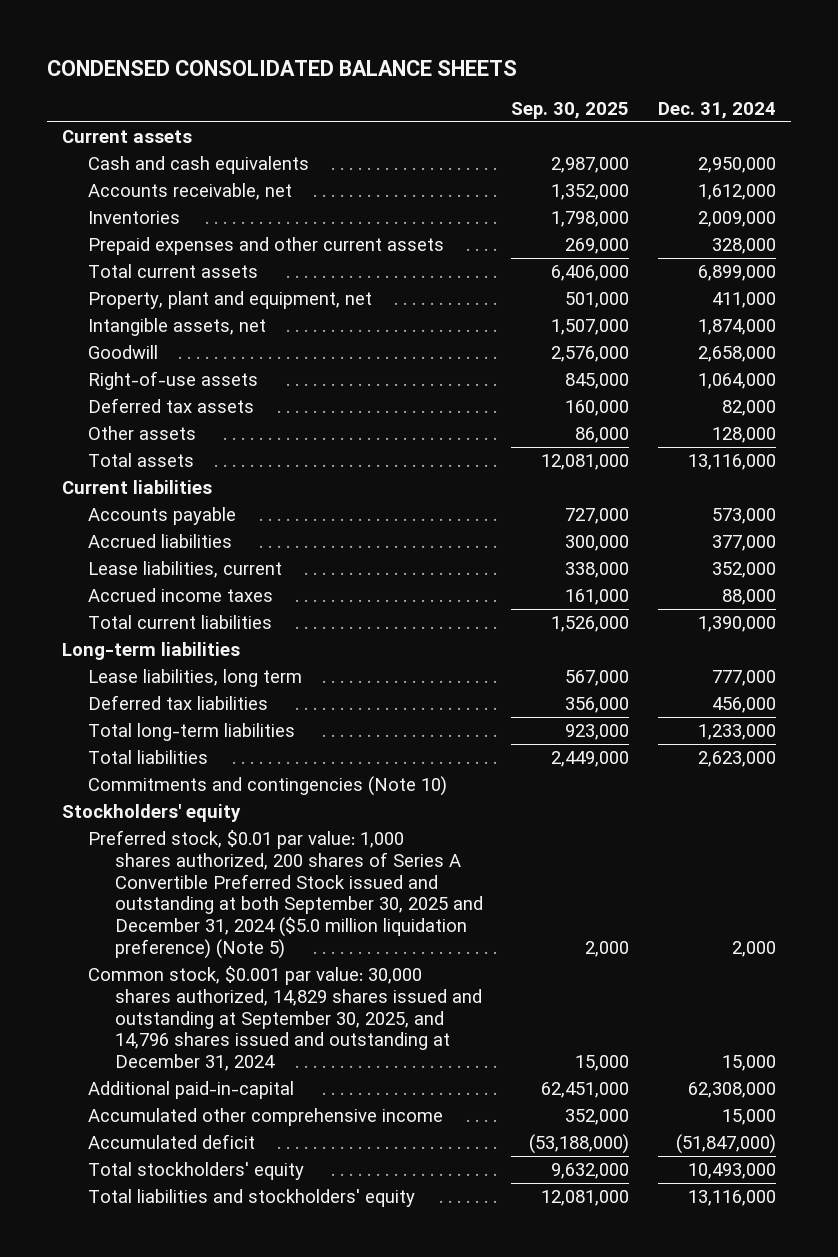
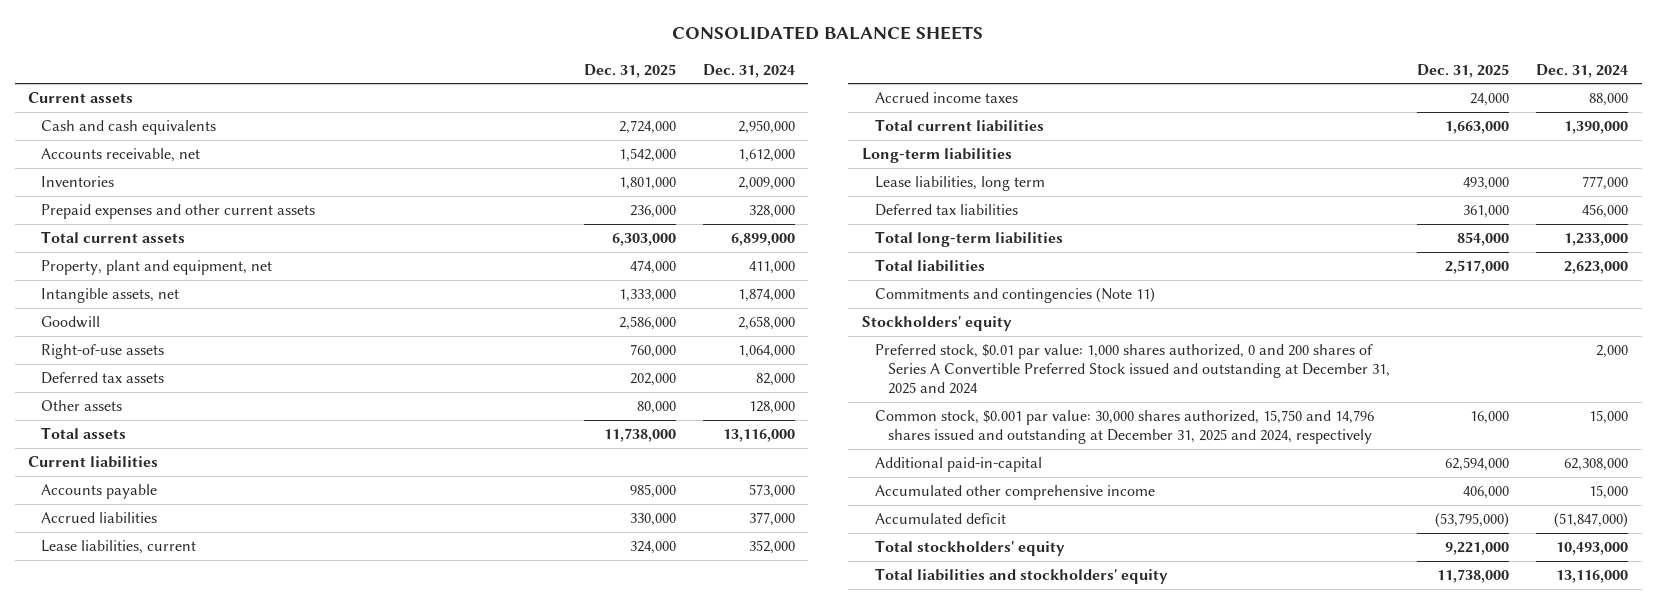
- CONDENSED CONSOLIDATED BALANCE SHEETS
+ CONSOLIDATED BALANCE SHEETS
- | Sep. 30, 2025 | Dec. 31, 2024
+ | Dec. 31, 2025 | Dec. 31, 2024
- Commitments and contingencies (Note 10)
+ Commitments and contingencies (Note 11)
- Preferred stock, $0.01 par value: 1,000 shares authorized, 200 shares of Series A Convertible Preferred Stock issued and outstanding at both September 30, 2025 and December 31, 2024 ($5.0 million liquidation preference) (Note 5) | 2,000 | 2,000
- Common stock, $0.001 par value: 30,000 shares authorized, 14,829 shares issued and outstanding at September 30, 2025, and 14,796 shares issued and outstanding at December 31, 2024 | 15,000 | 15,000
+ Preferred stock, $0.01 par value: 1,000 shares authorized, 0 and 200 shares of Series A Convertible Preferred Stock issued and outstanding at December 31, 2025 and 2024 | | 2,000
+ Common stock, $0.001 par value: 30,000 shares authorized, 15,750 and 14,796 shares issued and outstanding at December 31, 2025 and 2024, respectively | 16,000 | 15,000

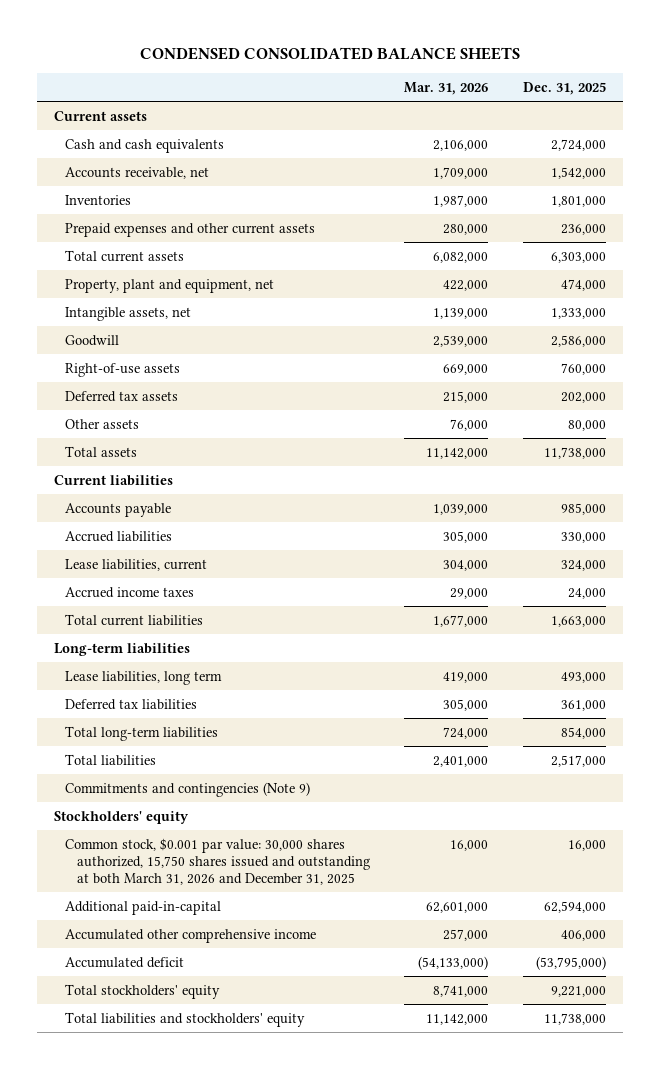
- CONSOLIDATED BALANCE SHEETS
+ CONDENSED CONSOLIDATED BALANCE SHEETS
- | Dec. 31, 2025 | Dec. 31, 2024
+ | Mar. 31, 2026 | Dec. 31, 2025
- Commitments and contingencies (Note 11)
+ Commitments and contingencies (Note 9)
- Preferred stock, $0.01 par value: 1,000 shares authorized, 0 and 200 shares of Series A Convertible Preferred Stock issued and outstanding at December 31, 2025 and 2024 | | 2,000
- Common stock, $0.001 par value: 30,000 shares authorized, 15,750 and 14,796 shares issued and outstanding at December 31, 2025 and 2024, respectively | 16,000 | 15,000
+ Common stock, $0.001 par value: 30,000 shares authorized, 15,750 shares issued and outstanding at both March 31, 2026 and December 31, 2025 | 16,000 | 16,000

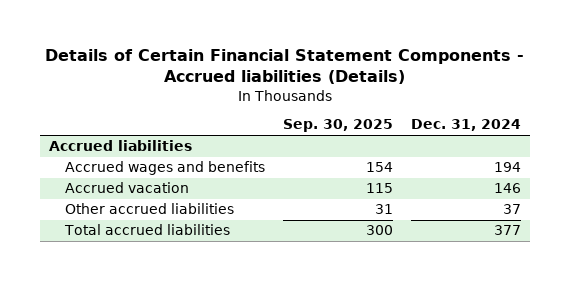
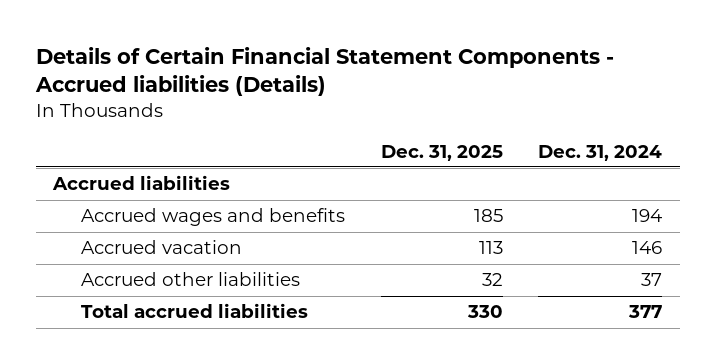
- | Sep. 30, 2025 | Dec. 31, 2024
+ | Dec. 31, 2025 | Dec. 31, 2024
- Other accrued liabilities | 31 | 37
+ Accrued other liabilities | 32 | 37

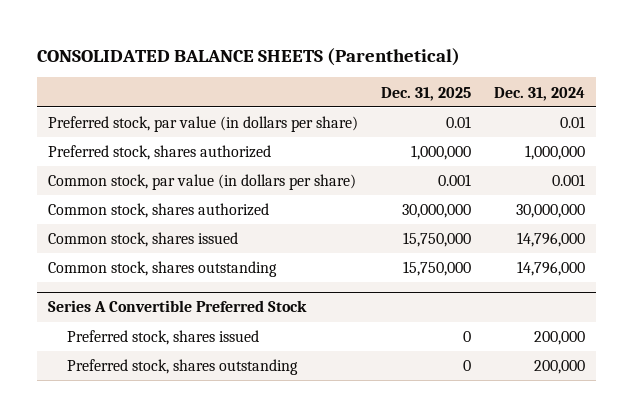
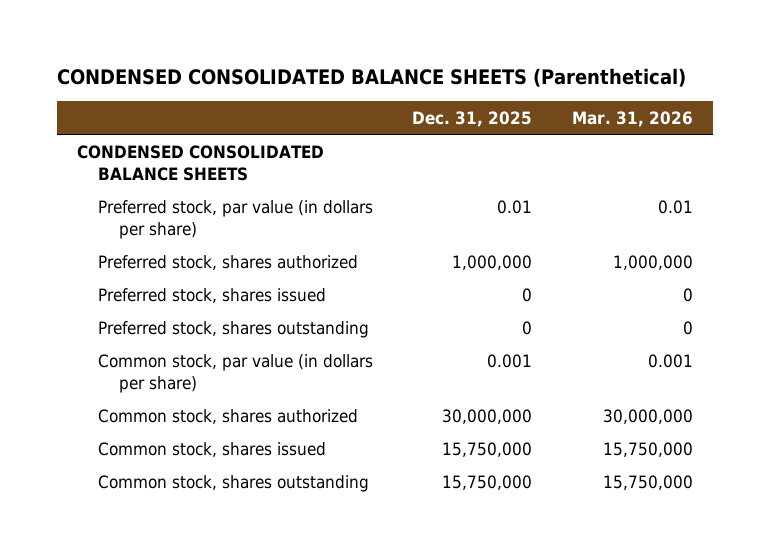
- CONSOLIDATED BALANCE SHEETS (Parenthetical)
+ CONDENSED CONSOLIDATED BALANCE SHEETS (Parenthetical)
- | Dec. 31, 2025 | Dec. 31, 2024
+ | Dec. 31, 2025 | Mar. 31, 2026
+ CONDENSED CONSOLIDATED BALANCE SHEETS
+ Preferred stock, shares issued | 0 | 0
+ Preferred stock, shares outstanding | 0 | 0
- Series A Convertible Preferred Stock
- Preferred stock, shares issued | 0 | 200,000
- Preferred stock, shares outstanding | 0 | 200,000

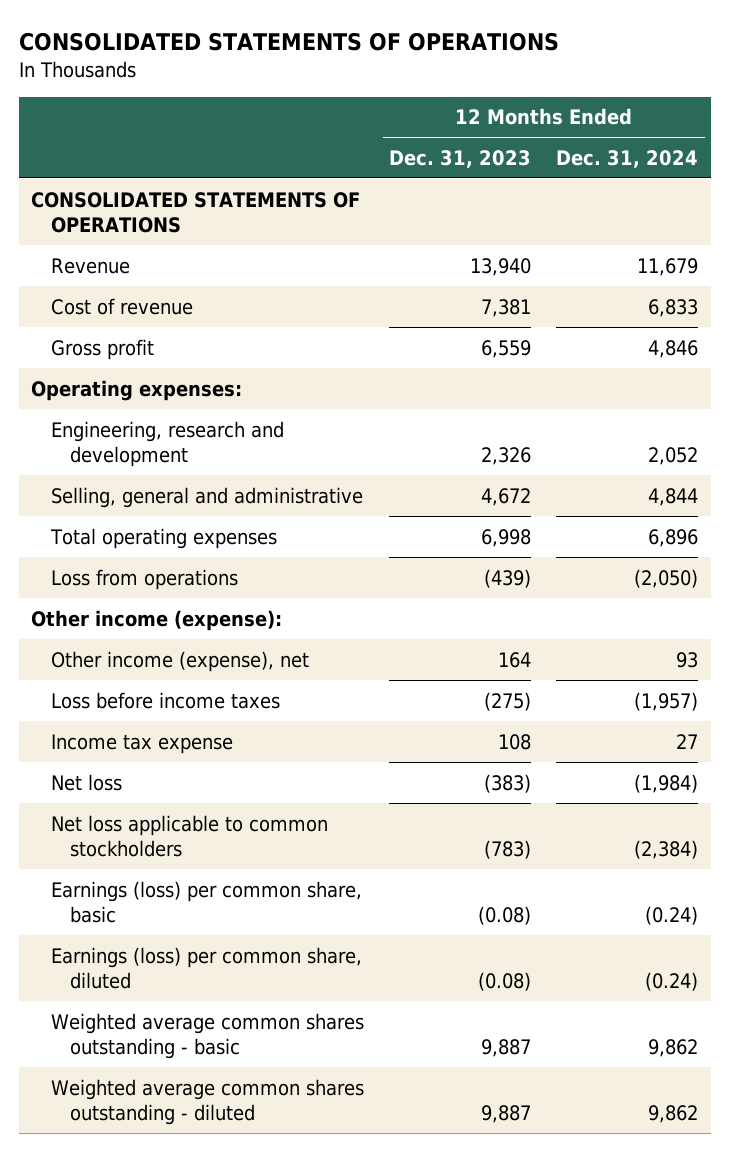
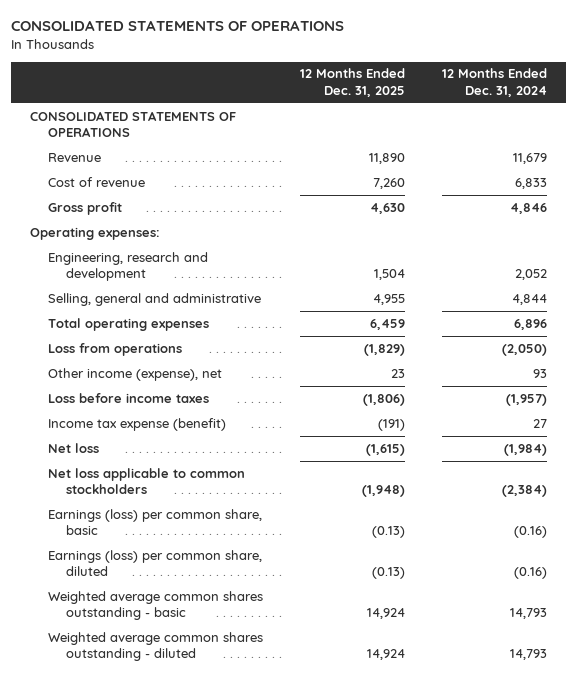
- | 12 Months Ended Dec. 31, 2023 | 12 Months Ended Dec. 31, 2024
+ | 12 Months Ended Dec. 31, 2025 | 12 Months Ended Dec. 31, 2024
- Other income (expense):
- Income tax expense | 108 | 27
+ Income tax expense (benefit) | (191) | 27
- Earnings (loss) per common share, basic | (0.08) | (0.24)
- Earnings (loss) per common share, diluted | (0.08) | (0.24)
- Weighted average common shares outstanding - basic | 9,887 | 9,862
- Weighted average common shares outstanding - diluted | 9,887 | 9,862
+ Earnings (loss) per common share, basic | (0.13) | (0.16)
+ Earnings (loss) per common share, diluted | (0.13) | (0.16)
+ Weighted average common shares outstanding - basic | 14,924 | 14,793
+ Weighted average common shares outstanding - diluted | 14,924 | 14,793

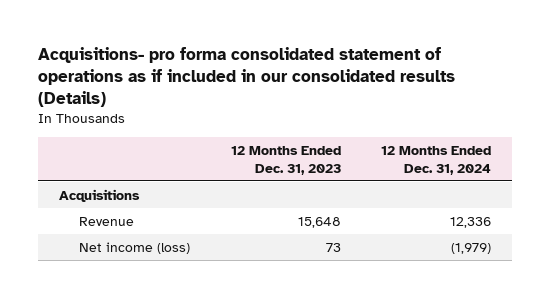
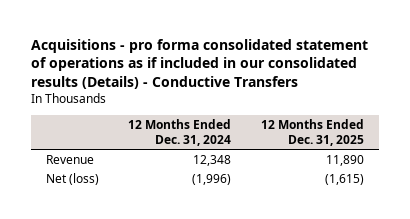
- Acquisitions- pro forma consolidated statement of operations as if included in our consolidated results (Details)
+ Acquisitions - pro forma consolidated statement of operations as if included in our consolidated results (Details) - Conductive Transfers
- | 12 Months Ended Dec. 31, 2023 | 12 Months Ended Dec. 31, 2024
+ | 12 Months Ended Dec. 31, 2024 | 12 Months Ended Dec. 31, 2025
- Acquisitions
- Revenue | 15,648 | 12,336
- Net income (loss) | 73 | (1,979)
+ Revenue | 12,348 | 11,890
+ Net (loss) | (1,996) | (1,615)

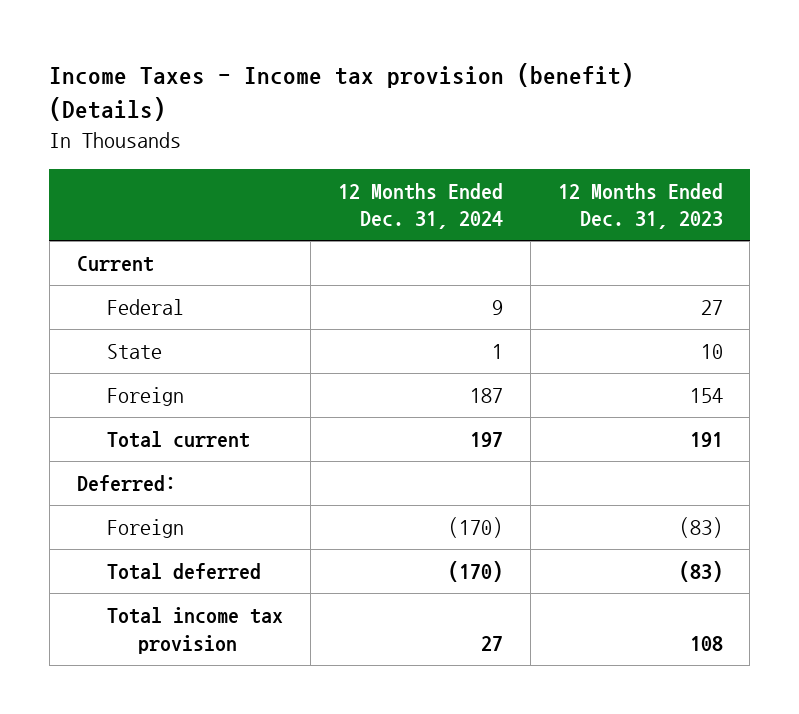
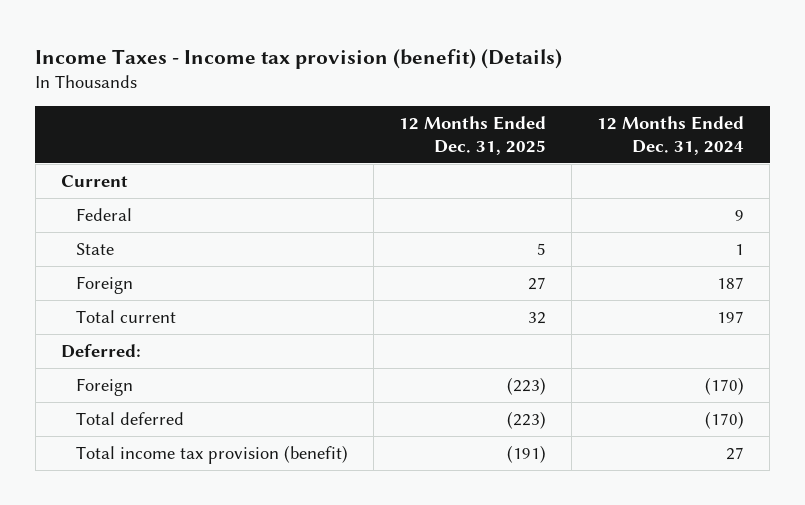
- | 12 Months Ended Dec. 31, 2024 | 12 Months Ended Dec. 31, 2023
+ | 12 Months Ended Dec. 31, 2025 | 12 Months Ended Dec. 31, 2024
- Total income tax provision | 27 | 108
+ Total income tax provision (benefit) | (191) | 27

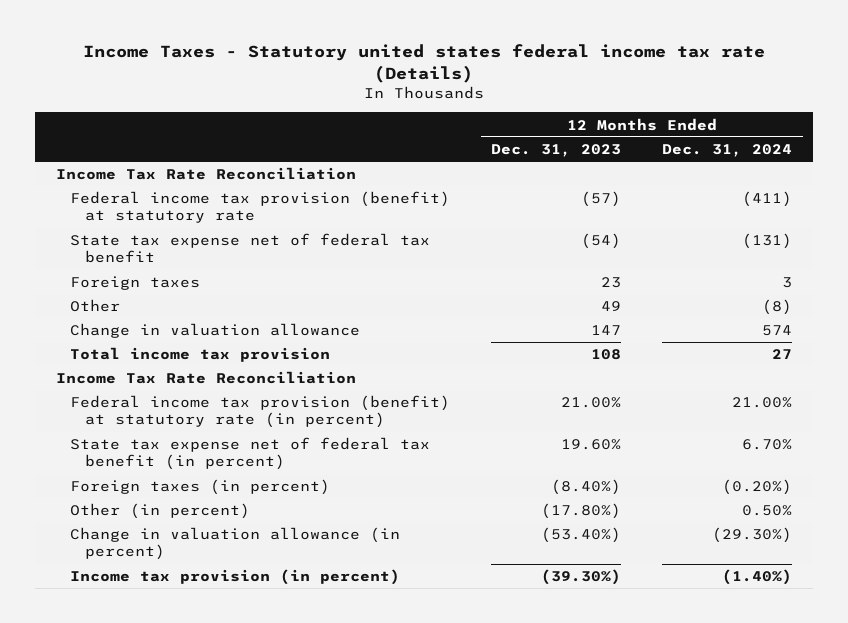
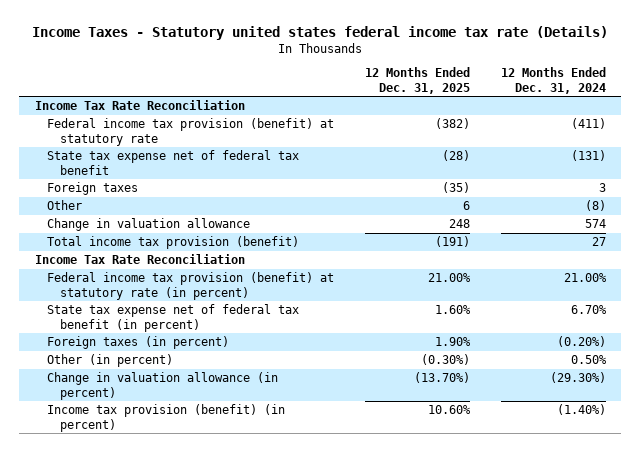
- | 12 Months Ended Dec. 31, 2023 | 12 Months Ended Dec. 31, 2024
+ | 12 Months Ended Dec. 31, 2025 | 12 Months Ended Dec. 31, 2024
- Total income tax provision | 108 | 27
+ Total income tax provision (benefit) | (191) | 27
- Income tax provision (in percent) | (39.30%) | (1.40%)
+ Income tax provision (benefit) (in percent) | 10.60% | (1.40%)

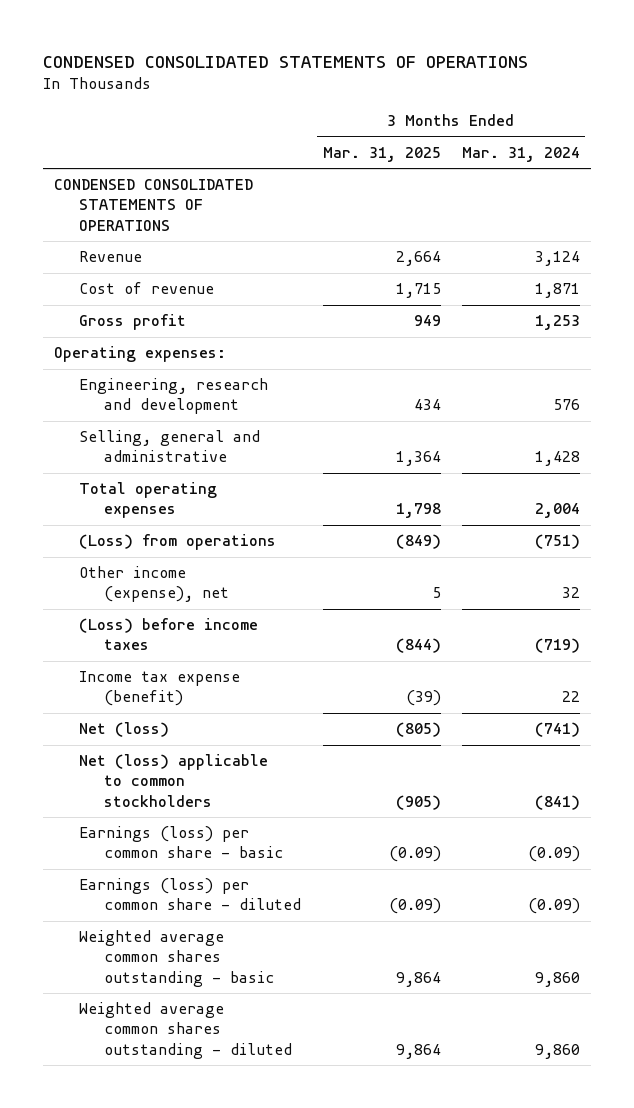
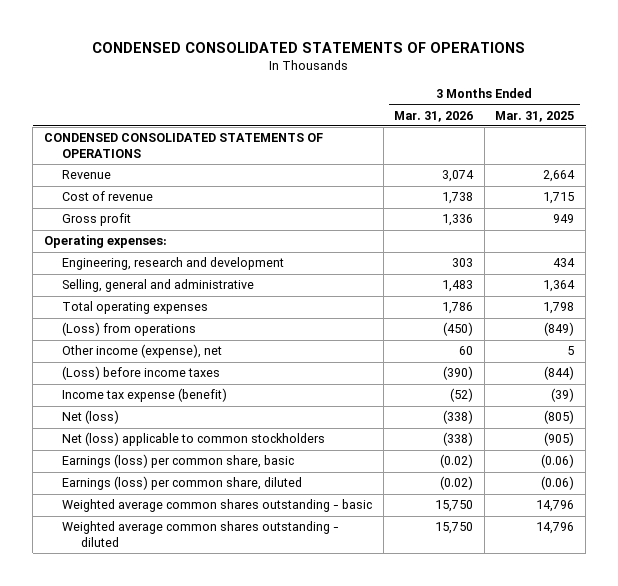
- | 3 Months Ended Mar. 31, 2025 | 3 Months Ended Mar. 31, 2024
+ | 3 Months Ended Mar. 31, 2026 | 3 Months Ended Mar. 31, 2025
- Earnings (loss) per common share - basic | (0.09) | (0.09)
- Earnings (loss) per common share - diluted | (0.09) | (0.09)
- Weighted average common shares outstanding - basic | 9,864 | 9,860
- Weighted average common shares outstanding - diluted | 9,864 | 9,860
+ Earnings (loss) per common share, basic | (0.02) | (0.06)
+ Earnings (loss) per common share, diluted | (0.02) | (0.06)
+ Weighted average common shares outstanding - basic | 15,750 | 14,796
+ Weighted average common shares outstanding - diluted | 15,750 | 14,796

